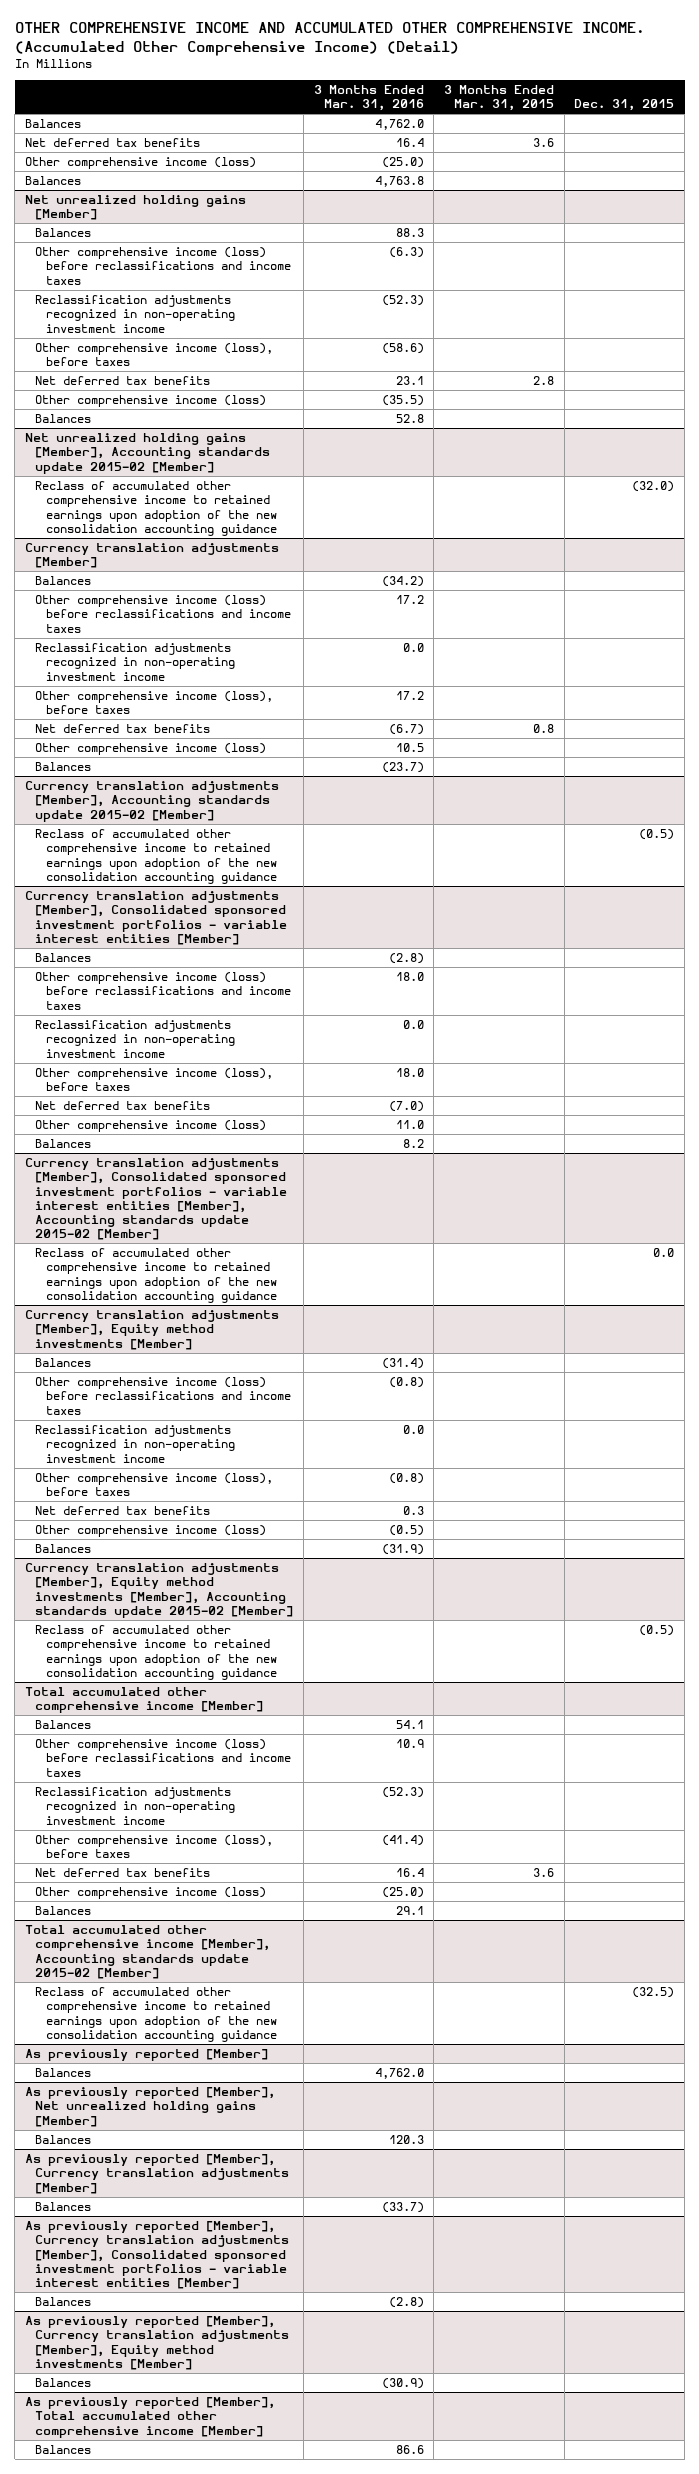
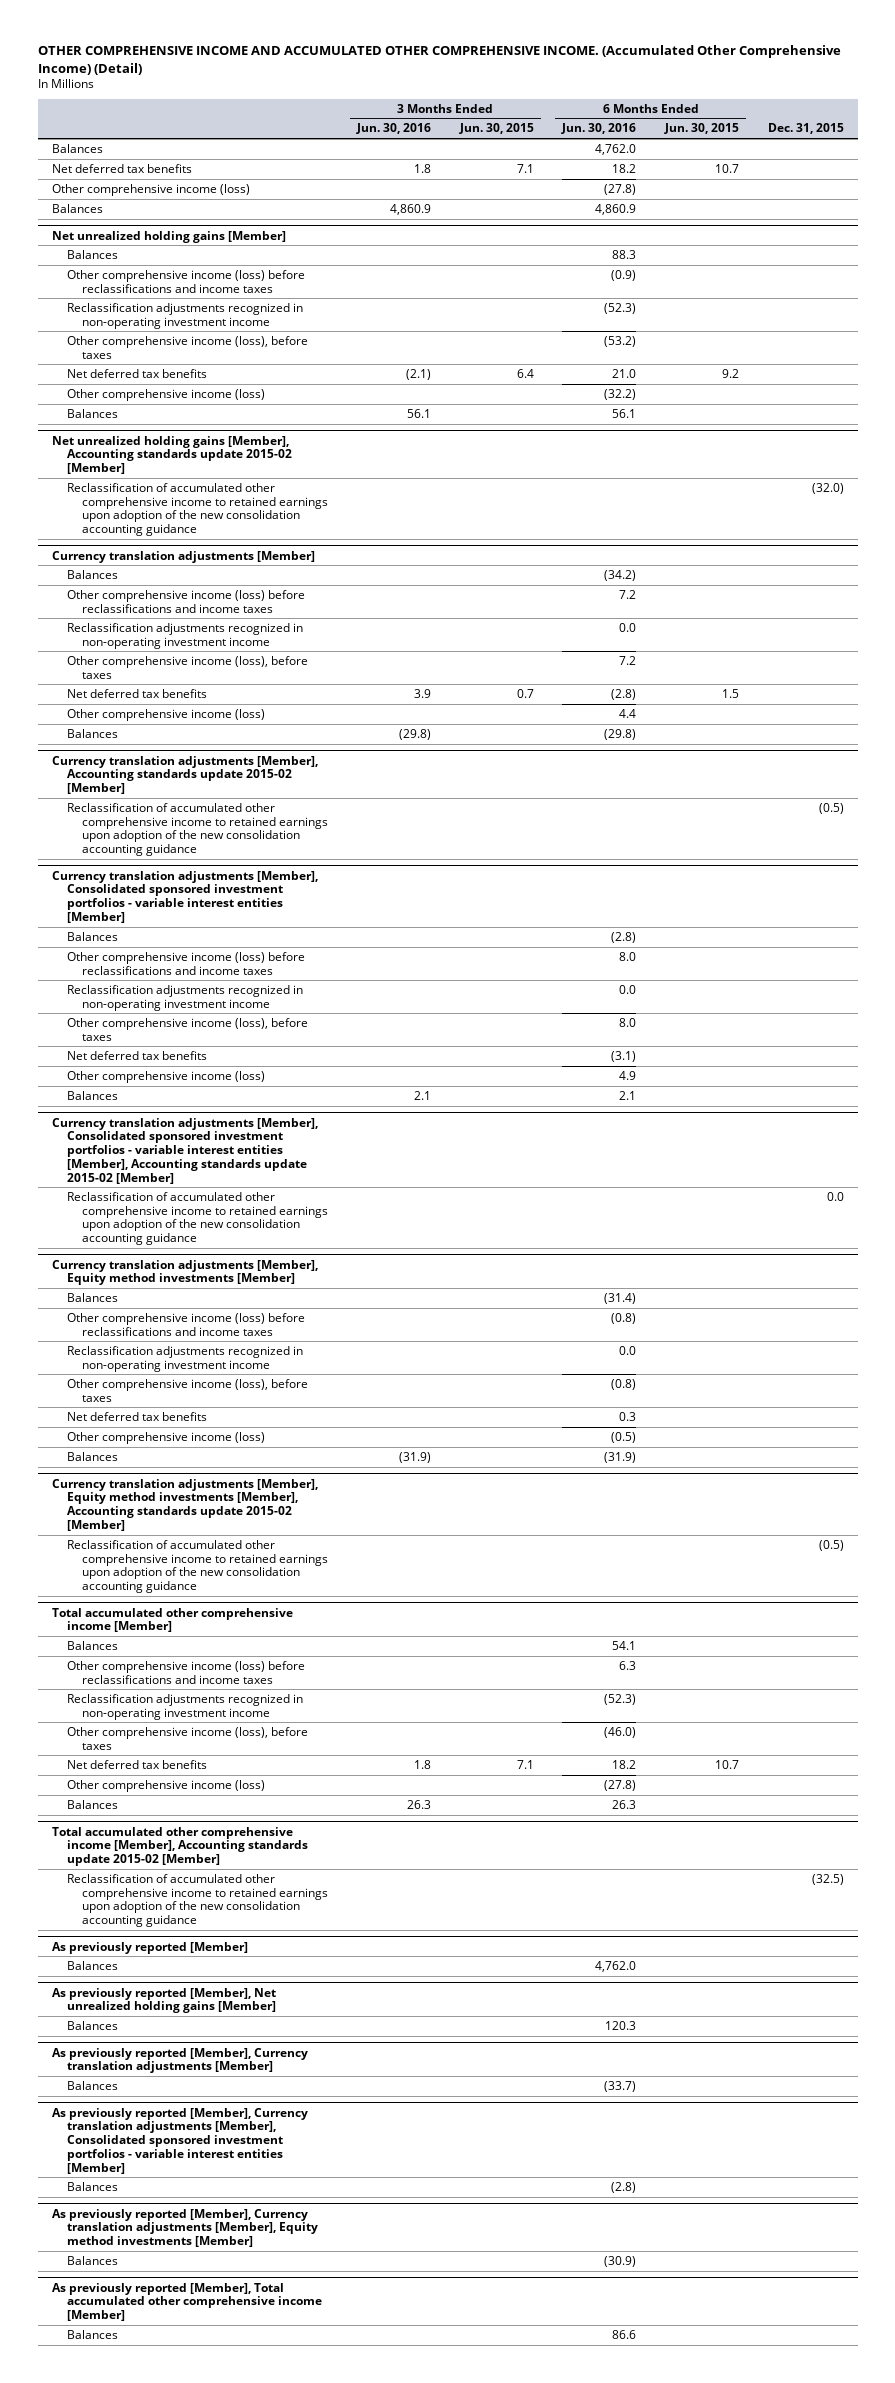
- | 3 Months Ended Mar. 31, 2016 | 3 Months Ended Mar. 31, 2015 | Dec. 31, 2015
+ | 3 Months Ended Jun. 30, 2016 | 3 Months Ended Jun. 30, 2015 | 6 Months Ended Jun. 30, 2016 | 6 Months Ended Jun. 30, 2015 | Dec. 31, 2015
@ Net unrealized holding gains [Member], Accounting standards update 2015-02 [Member]
- Reclass of accumulated other comprehensive income to retained earnings upon adoption of the new consolidation accounting guidance | | | (32.0)
+ Reclassification of accumulated other comprehensive income to retained earnings upon adoption of the new consolidation accounting guidance | | | | | (32.0)
@ Currency translation adjustments [Member], Accounting standards update 2015-02 [Member]
- Reclass of accumulated other comprehensive income to retained earnings upon adoption of the new consolidation accounting guidance | | | (0.5)
+ Reclassification of accumulated other comprehensive income to retained earnings upon adoption of the new consolidation accounting guidance | | | | | (0.5)
@ Currency translation adjustments [Member], Consolidated sponsored investment portfolios - variable interest entities [Member], Accounting standards update 2015-02 [Member]
- Reclass of accumulated other comprehensive income to retained earnings upon adoption of the new consolidation accounting guidance | | | 0.0
+ Reclassification of accumulated other comprehensive income to retained earnings upon adoption of the new consolidation accounting guidance | | | | | 0.0
@ Currency translation adjustments [Member], Equity method investments [Member], Accounting standards update 2015-02 [Member]
- Reclass of accumulated other comprehensive income to retained earnings upon adoption of the new consolidation accounting guidance | | | (0.5)
+ Reclassification of accumulated other comprehensive income to retained earnings upon adoption of the new consolidation accounting guidance | | | | | (0.5)
@ Total accumulated other comprehensive income [Member], Accounting standards update 2015-02 [Member]
- Reclass of accumulated other comprehensive income to retained earnings upon adoption of the new consolidation accounting guidance | | | (32.5)
+ Reclassification of accumulated other comprehensive income to retained earnings upon adoption of the new consolidation accounting guidance | | | | | (32.5)

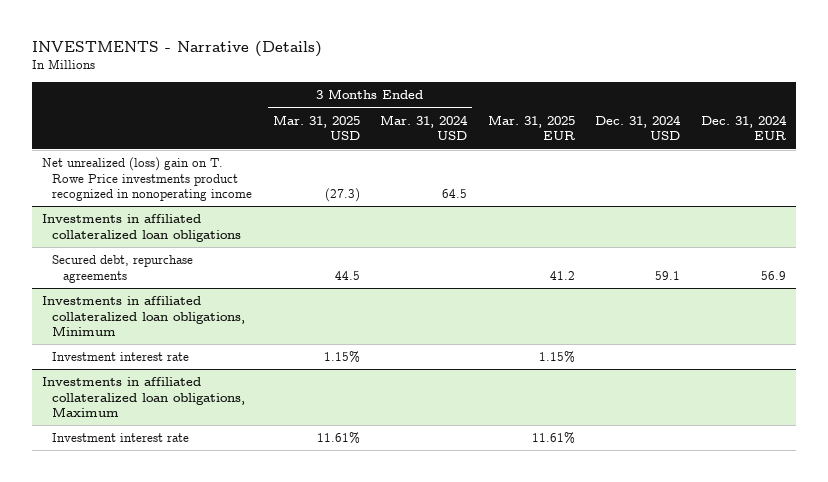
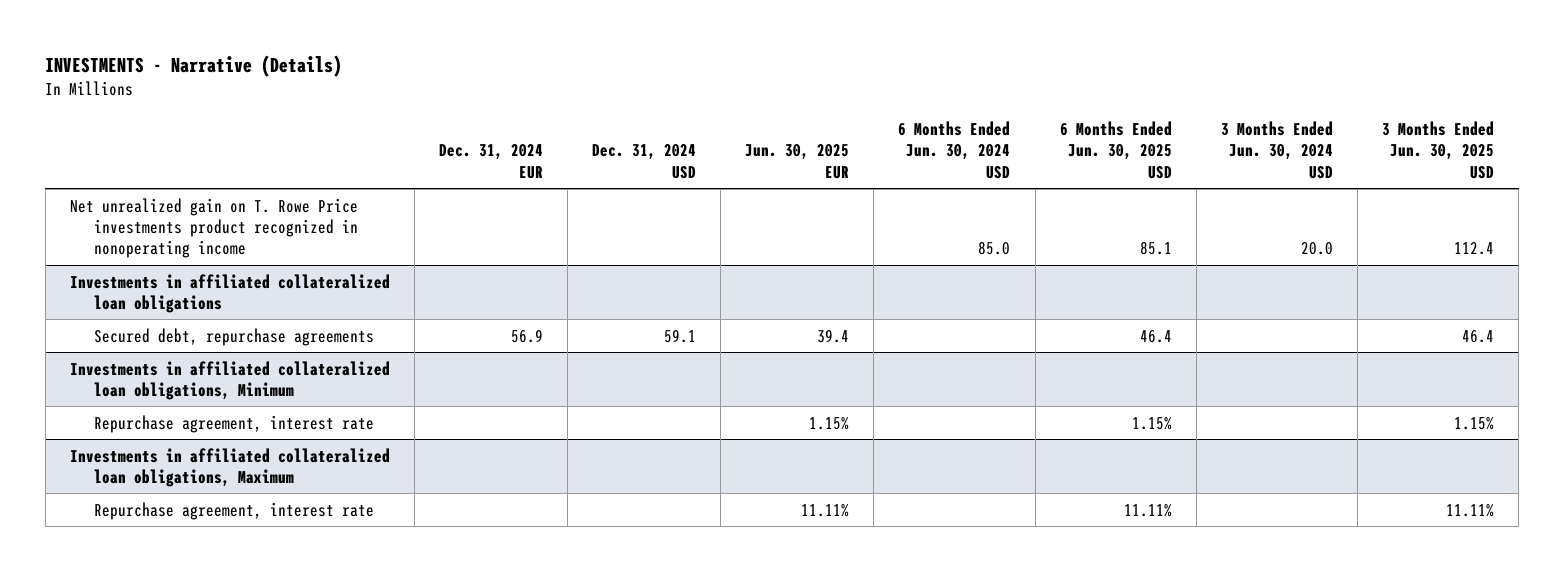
- | 3 Months Ended Mar. 31, 2025 USD | 3 Months Ended Mar. 31, 2024 USD | Mar. 31, 2025 EUR | Dec. 31, 2024 USD | Dec. 31, 2024 EUR
+ | Dec. 31, 2024 EUR | Dec. 31, 2024 USD | Jun. 30, 2025 EUR | 6 Months Ended Jun. 30, 2024 USD | 6 Months Ended Jun. 30, 2025 USD | 3 Months Ended Jun. 30, 2024 USD | 3 Months Ended Jun. 30, 2025 USD
- Net unrealized (loss) gain on T. Rowe Price investments product recognized in nonoperating income | (27.3) | 64.5 | | |
+ Net unrealized gain on T. Rowe Price investments product recognized in nonoperating income | | | | 85.0 | 85.1 | 20.0 | 112.4
@ Investments in affiliated collateralized loan obligations, Minimum
- Investment interest rate | 1.15% | | 1.15% | |
+ Repurchase agreement, interest rate | | | 1.15% | | 1.15% | | 1.15%
@ Investments in affiliated collateralized loan obligations, Maximum
- Investment interest rate | 11.61% | | 11.61% | |
+ Repurchase agreement, interest rate | | | 11.11% | | 11.11% | | 11.11%

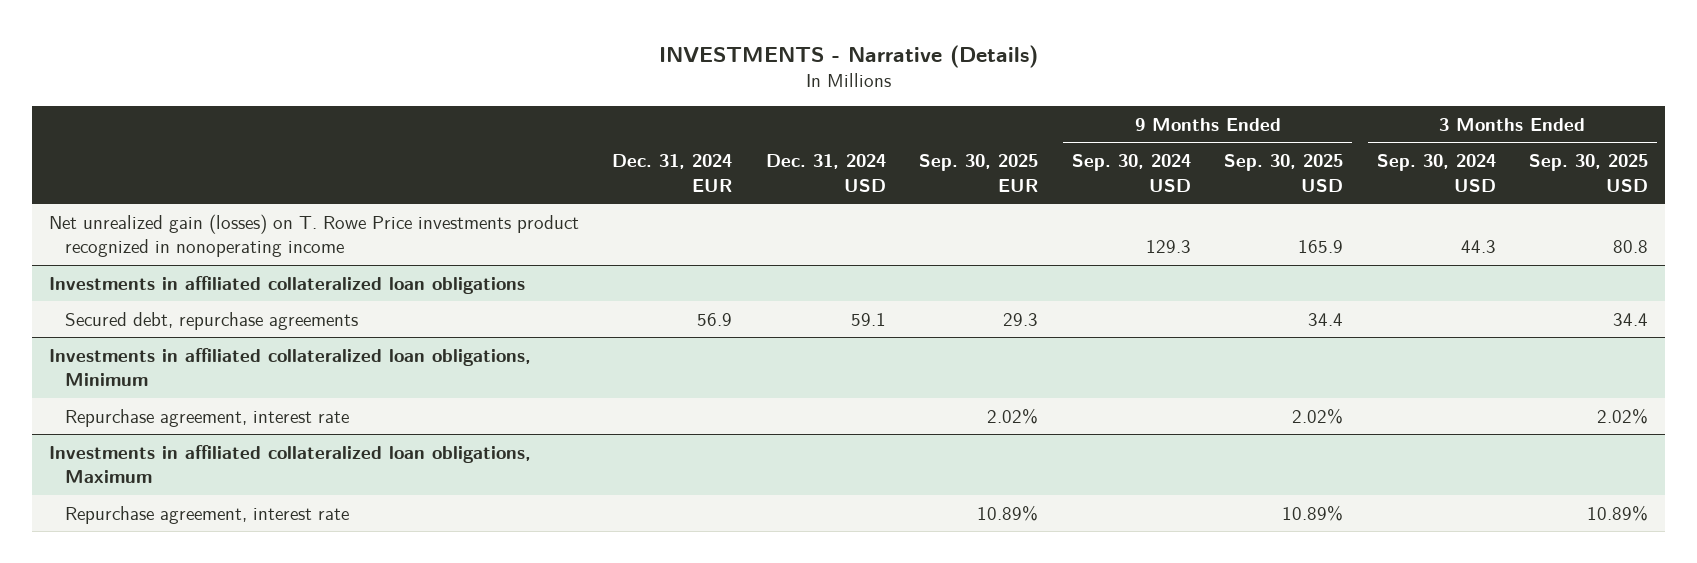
- | Dec. 31, 2024 EUR | Dec. 31, 2024 USD | Jun. 30, 2025 EUR | 6 Months Ended Jun. 30, 2024 USD | 6 Months Ended Jun. 30, 2025 USD | 3 Months Ended Jun. 30, 2024 USD | 3 Months Ended Jun. 30, 2025 USD
+ | Dec. 31, 2024 EUR | Dec. 31, 2024 USD | Sep. 30, 2025 EUR | 9 Months Ended Sep. 30, 2024 USD | 9 Months Ended Sep. 30, 2025 USD | 3 Months Ended Sep. 30, 2024 USD | 3 Months Ended Sep. 30, 2025 USD
- Net unrealized gain on T. Rowe Price investments product recognized in nonoperating income | | | | 85.0 | 85.1 | 20.0 | 112.4
+ Net unrealized gain (losses) on T. Rowe Price investments product recognized in nonoperating income | | | | 129.3 | 165.9 | 44.3 | 80.8

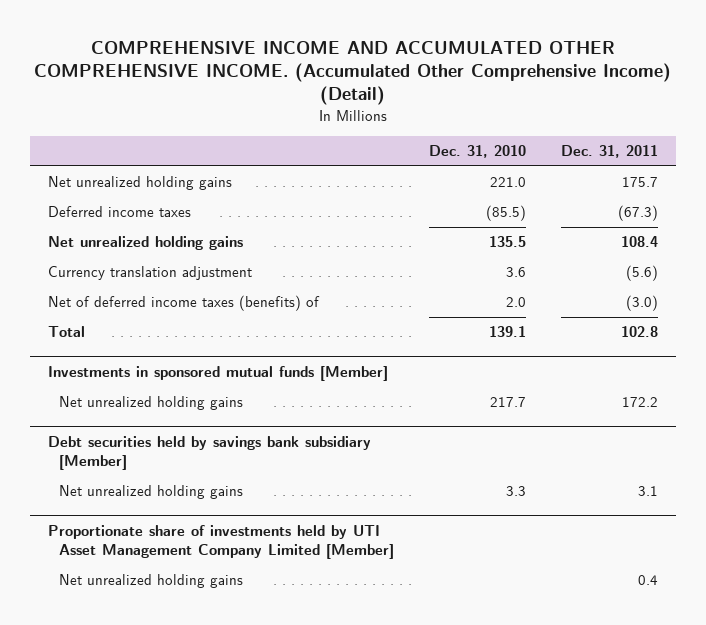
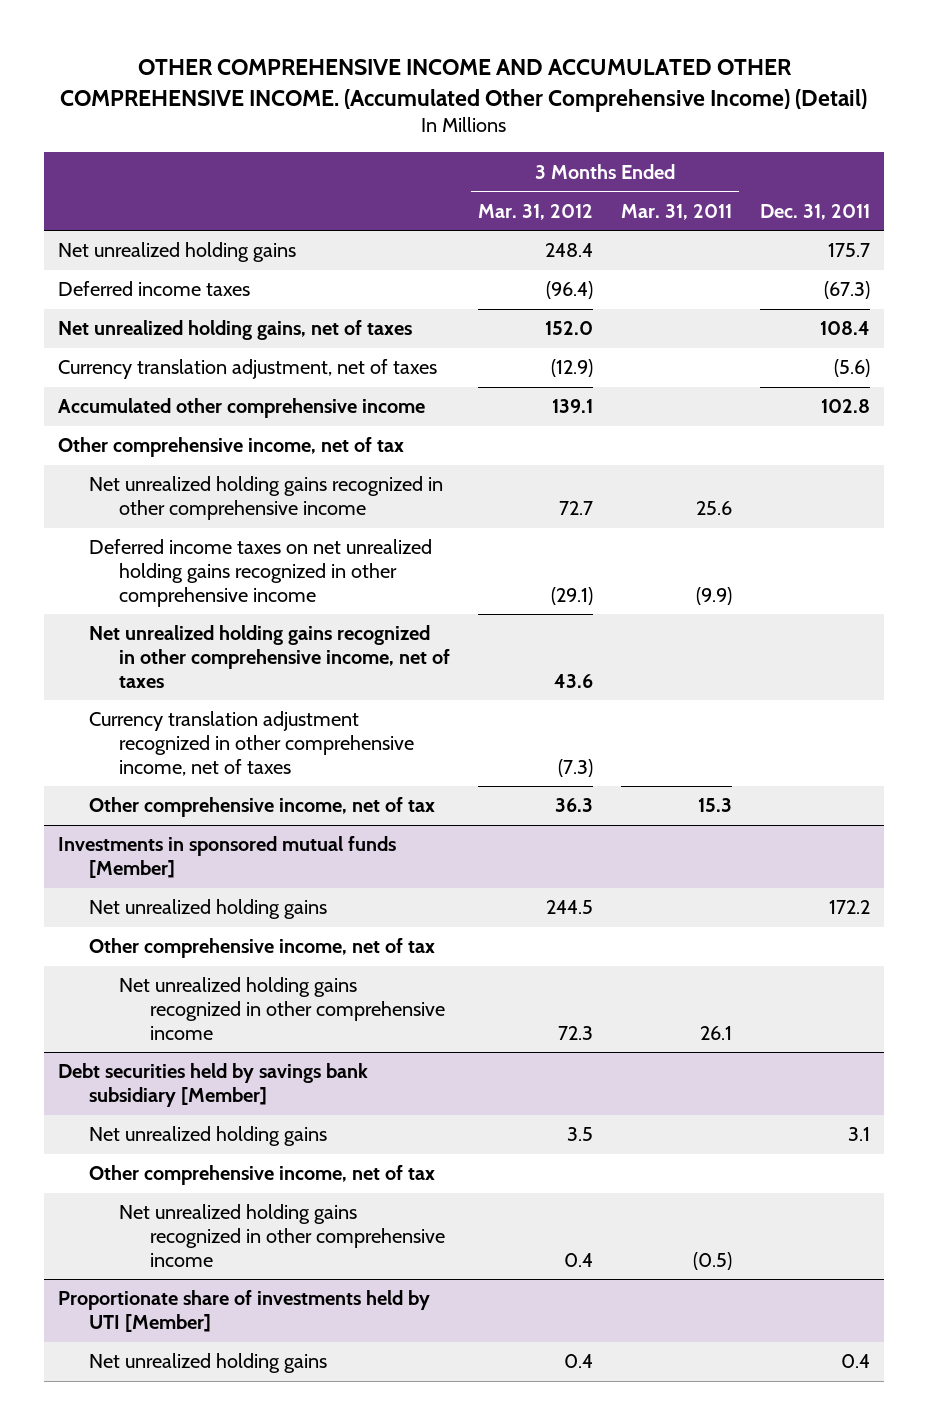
- COMPREHENSIVE INCOME AND ACCUMULATED OTHER COMPREHENSIVE INCOME. (Accumulated Other Comprehensive Income) (Detail)
+ OTHER COMPREHENSIVE INCOME AND ACCUMULATED OTHER COMPREHENSIVE INCOME. (Accumulated Other Comprehensive Income) (Detail)
- | Dec. 31, 2010 | Dec. 31, 2011
+ | 3 Months Ended Mar. 31, 2012 | 3 Months Ended Mar. 31, 2011 | Dec. 31, 2011
- Net unrealized holding gains | 135.5 | 108.4
- Currency translation adjustment | 3.6 | (5.6)
- Net of deferred income taxes (benefits) of | 2.0 | (3.0)
- Total | 139.1 | 102.8
+ Net unrealized holding gains, net of taxes | 152.0 | | 108.4
+ Currency translation adjustment, net of taxes | (12.9) | | (5.6)
+ Accumulated other comprehensive income | 139.1 | | 102.8
+ Other comprehensive income, net of tax
+ Net unrealized holding gains recognized in other comprehensive income | 72.7 | 25.6 |
+ Deferred income taxes on net unrealized holding gains recognized in other comprehensive income | (29.1) | (9.9) |
+ Net unrealized holding gains recognized in other comprehensive income, net of taxes | 43.6 | |
+ Currency translation adjustment recognized in other comprehensive income, net of taxes | (7.3) | |
+ Other comprehensive income, net of tax | 36.3 | 15.3 |
@ Investments in sponsored mutual funds [Member]
+ Other comprehensive income, net of tax
+ Net unrealized holding gains recognized in other comprehensive income | 72.3 | 26.1 |
- Proportionate share of investments held by UTI Asset Management Company Limited [Member]
@ Debt securities held by savings bank subsidiary [Member]
+ Other comprehensive income, net of tax
+ Net unrealized holding gains recognized in other comprehensive income | 0.4 | (0.5) |
+ Proportionate share of investments held by UTI [Member]

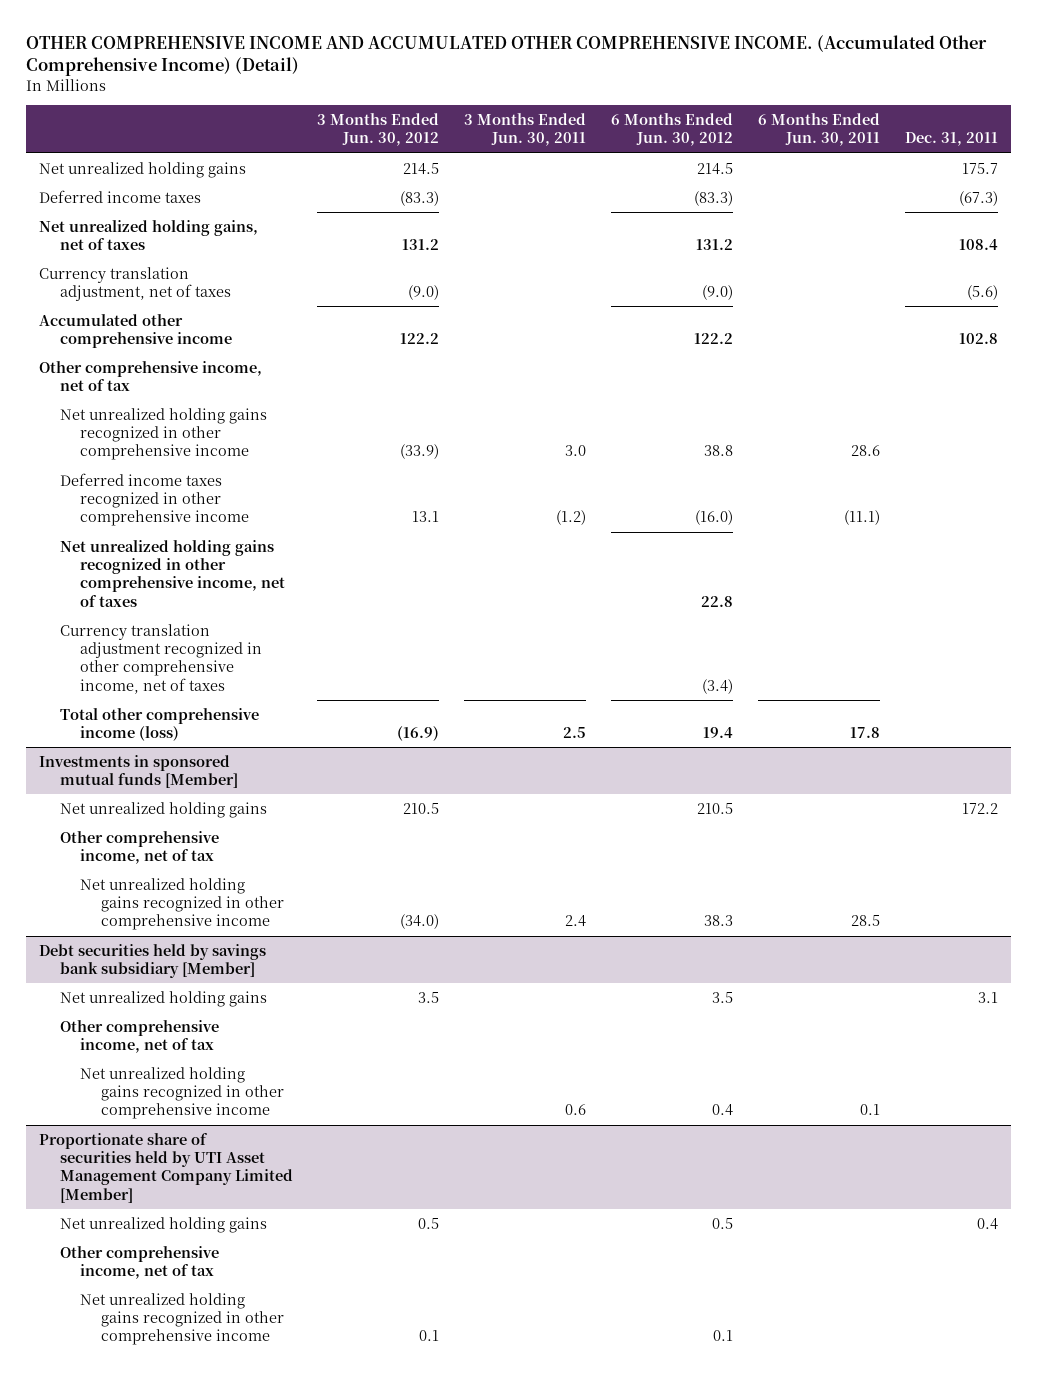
- | 3 Months Ended Mar. 31, 2012 | 3 Months Ended Mar. 31, 2011 | Dec. 31, 2011
+ | 3 Months Ended Jun. 30, 2012 | 3 Months Ended Jun. 30, 2011 | 6 Months Ended Jun. 30, 2012 | 6 Months Ended Jun. 30, 2011 | Dec. 31, 2011
- Deferred income taxes on net unrealized holding gains recognized in other comprehensive income | (29.1) | (9.9) |
+ Deferred income taxes recognized in other comprehensive income | 13.1 | (1.2) | (16.0) | (11.1) |
- Other comprehensive income, net of tax | 36.3 | 15.3 |
+ Total other comprehensive income (loss) | (16.9) | 2.5 | 19.4 | 17.8 |
- Proportionate share of investments held by UTI [Member]
+ Proportionate share of securities held by UTI Asset Management Company Limited [Member]
+ Other comprehensive income, net of tax
+ Net unrealized holding gains recognized in other comprehensive income | 0.1 | | 0.1 | |

